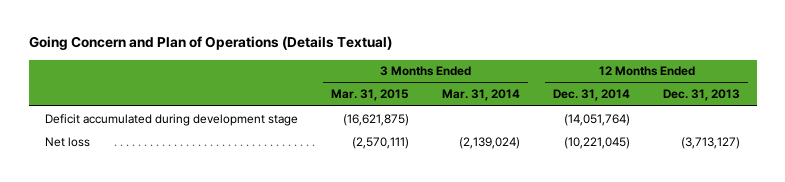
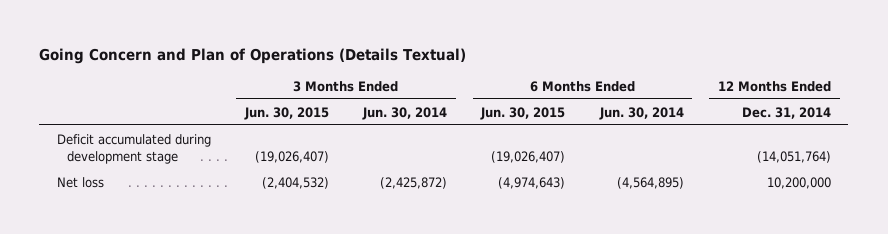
- | 3 Months Ended Mar. 31, 2015 | 3 Months Ended Mar. 31, 2014 | 12 Months Ended Dec. 31, 2014 | 12 Months Ended Dec. 31, 2013
+ | 3 Months Ended Jun. 30, 2015 | 3 Months Ended Jun. 30, 2014 | 6 Months Ended Jun. 30, 2015 | 6 Months Ended Jun. 30, 2014 | 12 Months Ended Dec. 31, 2014
- Net loss | (2,570,111) | (2,139,024) | (10,221,045) | (3,713,127)
+ Net loss | (2,404,532) | (2,425,872) | (4,974,643) | (4,564,895) | 10,200,000

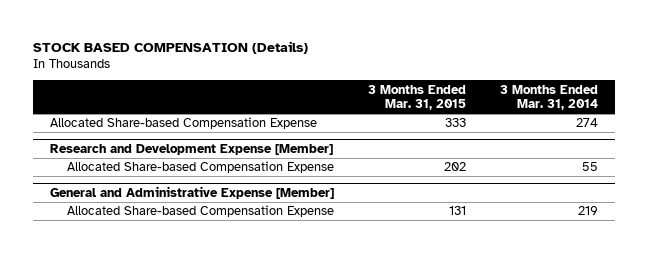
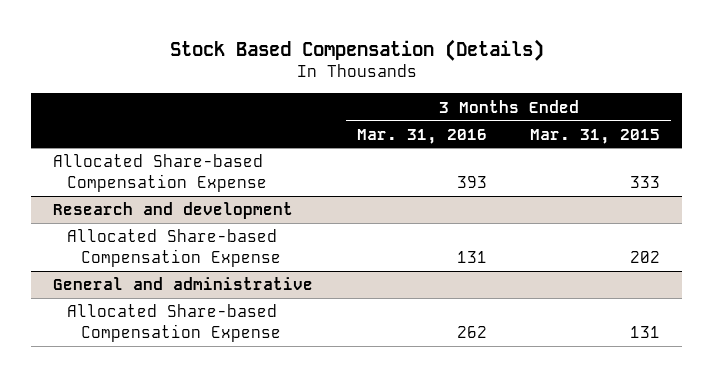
- STOCK BASED COMPENSATION (Details)
+ Stock Based Compensation (Details)
- | 3 Months Ended Mar. 31, 2015 | 3 Months Ended Mar. 31, 2014
+ | 3 Months Ended Mar. 31, 2016 | 3 Months Ended Mar. 31, 2015
- Research and Development Expense [Member]
+ Research and development
- General and Administrative Expense [Member]
+ General and administrative

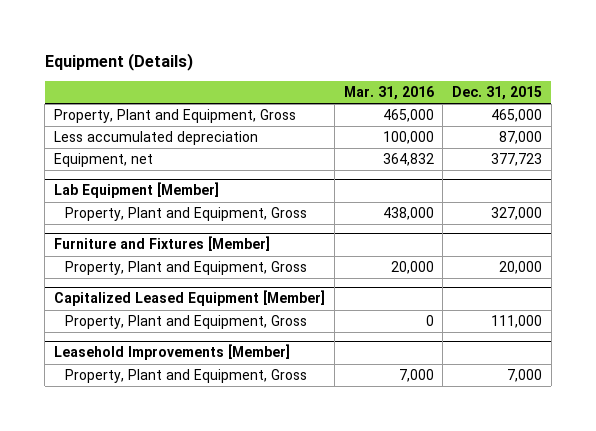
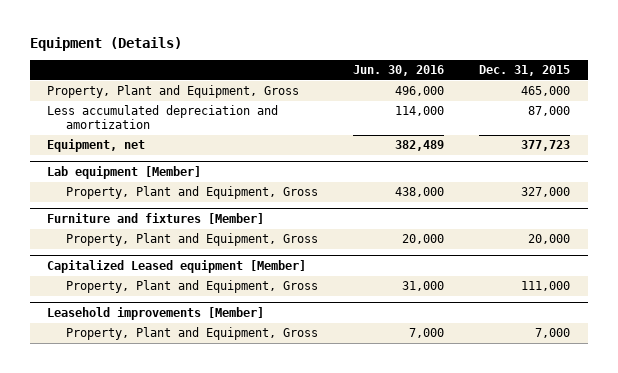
- | Mar. 31, 2016 | Dec. 31, 2015
+ | Jun. 30, 2016 | Dec. 31, 2015
- Less accumulated depreciation | 100,000 | 87,000
+ Less accumulated depreciation and amortization | 114,000 | 87,000
- Lab Equipment [Member]
+ Lab equipment [Member]
- Furniture and Fixtures [Member]
+ Furniture and fixtures [Member]
- Capitalized Leased Equipment [Member]
+ Capitalized Leased equipment [Member]
- Leasehold Improvements [Member]
+ Leasehold improvements [Member]

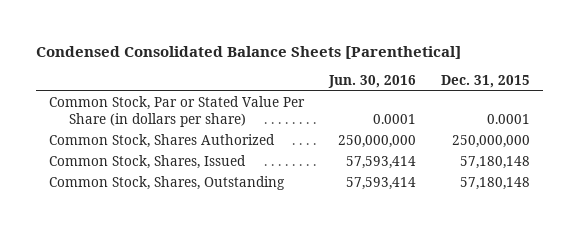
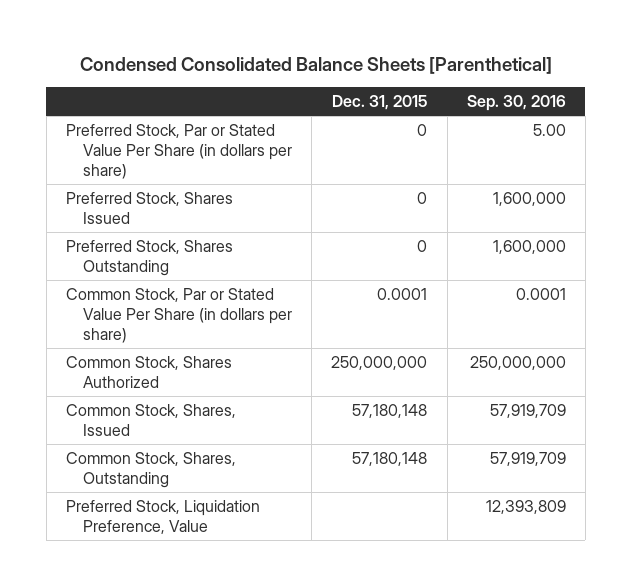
- | Jun. 30, 2016 | Dec. 31, 2015
+ | Dec. 31, 2015 | Sep. 30, 2016
+ Preferred Stock, Par or Stated Value Per Share (in dollars per share) | 0 | 5.00
+ Preferred Stock, Shares Issued | 0 | 1,600,000
+ Preferred Stock, Shares Outstanding | 0 | 1,600,000
+ Preferred Stock, Liquidation Preference, Value | | 12,393,809

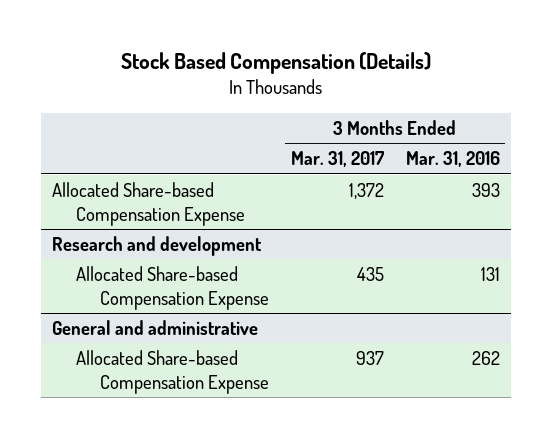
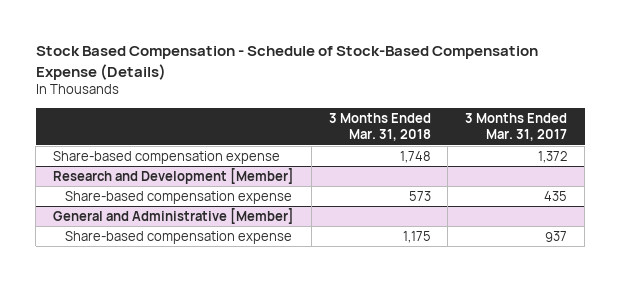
- Stock Based Compensation (Details)
+ Stock Based Compensation - Schedule of Stock-Based Compensation Expense (Details)
- | 3 Months Ended Mar. 31, 2017 | 3 Months Ended Mar. 31, 2016
+ | 3 Months Ended Mar. 31, 2018 | 3 Months Ended Mar. 31, 2017
- Allocated Share-based Compensation Expense | 1,372 | 393
- Research and development
- Allocated Share-based Compensation Expense | 435 | 131
- General and administrative
- Allocated Share-based Compensation Expense | 937 | 262
+ Share-based compensation expense | 1,748 | 1,372
+ Research and Development [Member]
+ Share-based compensation expense | 573 | 435
+ General and Administrative [Member]
+ Share-based compensation expense | 1,175 | 937

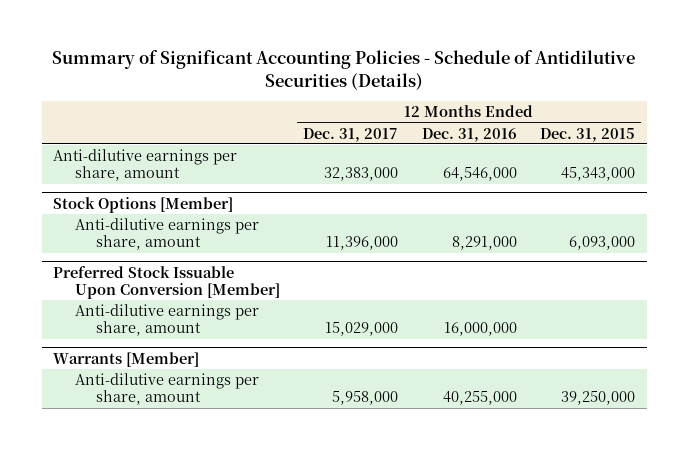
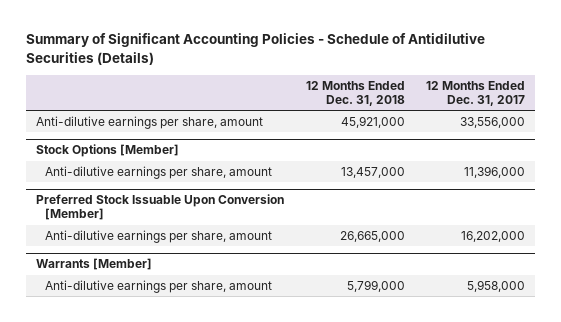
- | 12 Months Ended Dec. 31, 2017 | 12 Months Ended Dec. 31, 2016 | 12 Months Ended Dec. 31, 2015
+ | 12 Months Ended Dec. 31, 2018 | 12 Months Ended Dec. 31, 2017
- Anti-dilutive earnings per share, amount | 32,383,000 | 64,546,000 | 45,343,000
+ Anti-dilutive earnings per share, amount | 45,921,000 | 33,556,000
@ Preferred Stock Issuable Upon Conversion [Member]
- Anti-dilutive earnings per share, amount | 15,029,000 | 16,000,000 |
+ Anti-dilutive earnings per share, amount | 26,665,000 | 16,202,000

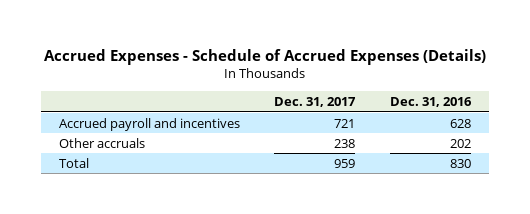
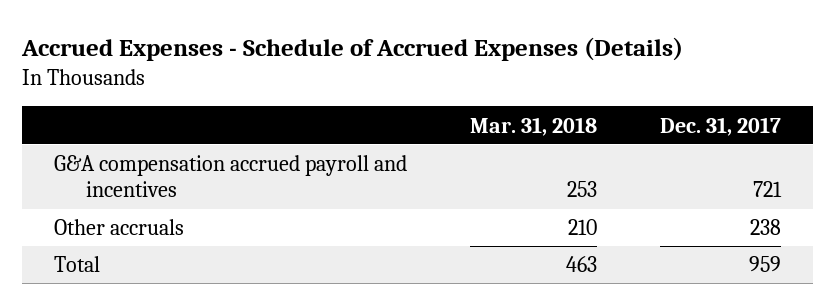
- | Dec. 31, 2017 | Dec. 31, 2016
+ | Mar. 31, 2018 | Dec. 31, 2017
- Accrued payroll and incentives | 721 | 628
+ G&A compensation accrued payroll and incentives | 253 | 721

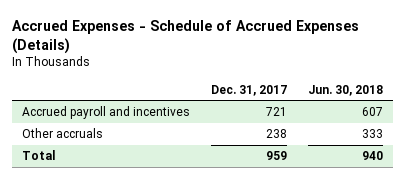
- | Mar. 31, 2018 | Dec. 31, 2017
+ | Dec. 31, 2017 | Jun. 30, 2018
- G&A compensation accrued payroll and incentives | 253 | 721
+ Accrued payroll and incentives | 721 | 607

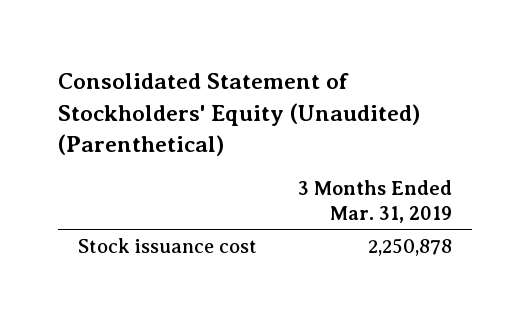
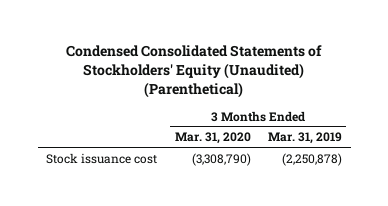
- Consolidated Statement of Stockholders' Equity (Unaudited) (Parenthetical)
+ Condensed Consolidated Statements of Stockholders' Equity (Unaudited) (Parenthetical)
- | 3 Months Ended Mar. 31, 2019
+ | 3 Months Ended Mar. 31, 2020 | 3 Months Ended Mar. 31, 2019
- Stock issuance cost | 2,250,878
+ Stock issuance cost | (3,308,790) | (2,250,878)

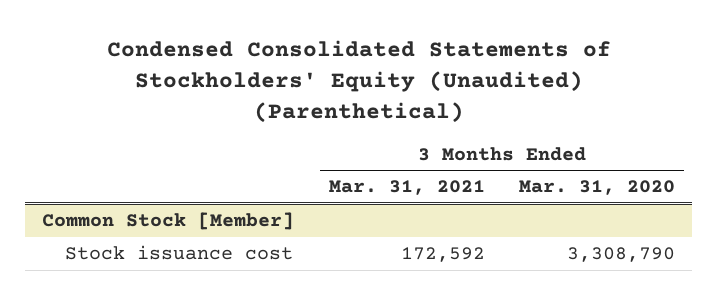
- | 3 Months Ended Mar. 31, 2020 | 3 Months Ended Mar. 31, 2019
+ | 3 Months Ended Mar. 31, 2021 | 3 Months Ended Mar. 31, 2020
- Stock issuance cost | (3,308,790) | (2,250,878)
+ Common Stock [Member]
+ Stock issuance cost | 172,592 | 3,308,790

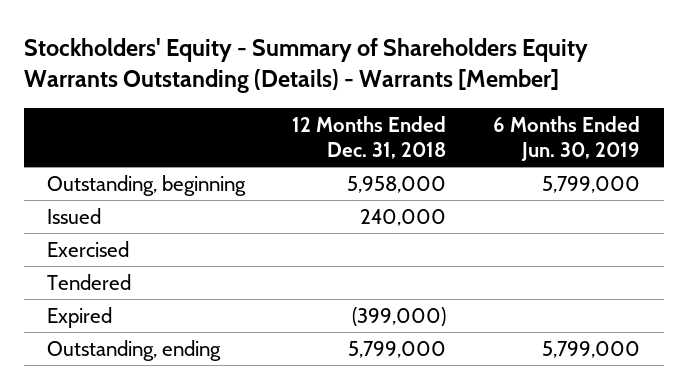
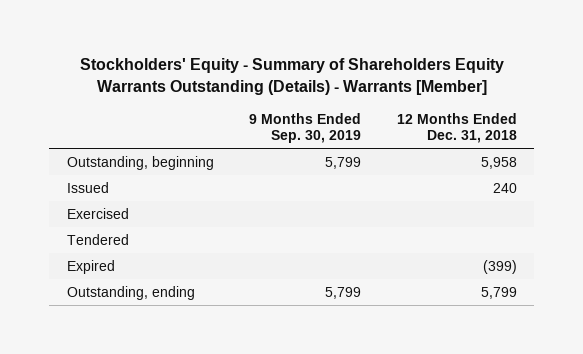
- | 12 Months Ended Dec. 31, 2018 | 6 Months Ended Jun. 30, 2019
+ | 9 Months Ended Sep. 30, 2019 | 12 Months Ended Dec. 31, 2018
- Outstanding, beginning | 5,958,000 | 5,799,000
- Issued | 240,000 |
+ Outstanding, beginning | 5,799 | 5,958
+ Issued | | 240
- Expired | (399,000) |
- Outstanding, ending | 5,799,000 | 5,799,000
+ Expired | | (399)
+ Outstanding, ending | 5,799 | 5,799

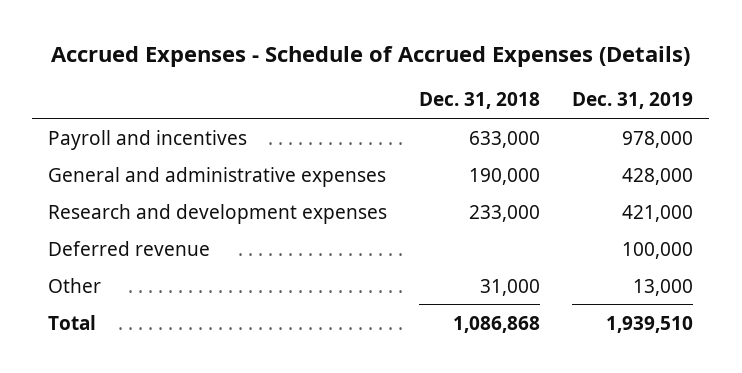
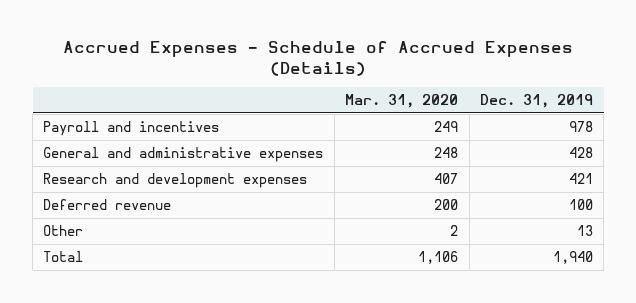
- | Dec. 31, 2018 | Dec. 31, 2019
+ | Mar. 31, 2020 | Dec. 31, 2019
- Payroll and incentives | 633,000 | 978,000
- General and administrative expenses | 190,000 | 428,000
- Research and development expenses | 233,000 | 421,000
- Deferred revenue | | 100,000
- Other | 31,000 | 13,000
- Total | 1,086,868 | 1,939,510
+ Payroll and incentives | 249 | 978
+ General and administrative expenses | 248 | 428
+ Research and development expenses | 407 | 421
+ Deferred revenue | 200 | 100
+ Other | 2 | 13
+ Total | 1,106 | 1,940

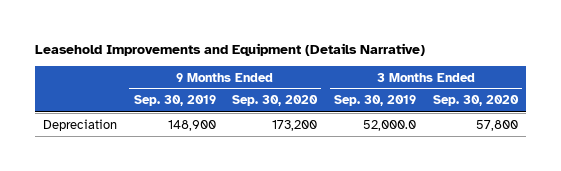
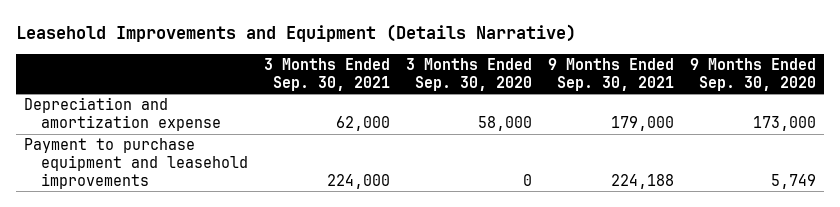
- | 9 Months Ended Sep. 30, 2019 | 9 Months Ended Sep. 30, 2020 | 3 Months Ended Sep. 30, 2019 | 3 Months Ended Sep. 30, 2020
+ | 3 Months Ended Sep. 30, 2021 | 3 Months Ended Sep. 30, 2020 | 9 Months Ended Sep. 30, 2021 | 9 Months Ended Sep. 30, 2020
- Depreciation | 148,900 | 173,200 | 52,000.0 | 57,800
+ Depreciation and amortization expense | 62,000 | 58,000 | 179,000 | 173,000
+ Payment to purchase equipment and leasehold improvements | 224,000 | 0 | 224,188 | 5,749

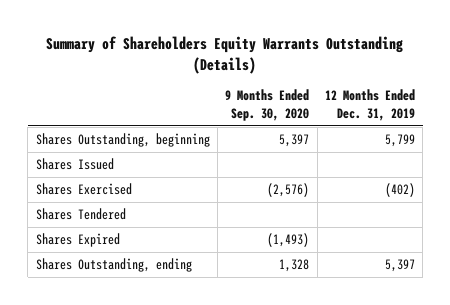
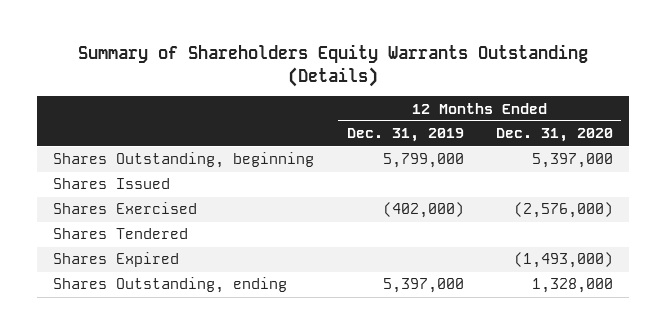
- | 9 Months Ended Sep. 30, 2020 | 12 Months Ended Dec. 31, 2019
+ | 12 Months Ended Dec. 31, 2019 | 12 Months Ended Dec. 31, 2020
- Shares Outstanding, beginning | 5,397 | 5,799
+ Shares Outstanding, beginning | 5,799,000 | 5,397,000
- Shares Exercised | (2,576) | (402)
+ Shares Exercised | (402,000) | (2,576,000)
- Shares Outstanding, ending | 1,328 | 5,397
+ Shares Outstanding, ending | 5,397,000 | 1,328,000

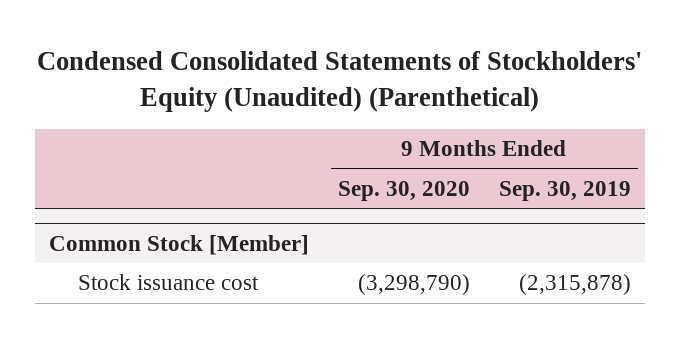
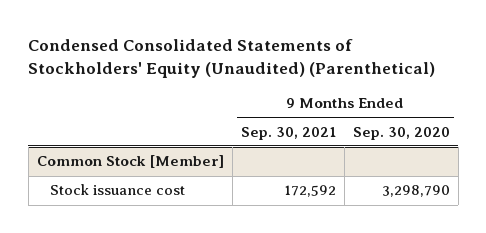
- | 9 Months Ended Sep. 30, 2020 | 9 Months Ended Sep. 30, 2019
+ | 9 Months Ended Sep. 30, 2021 | 9 Months Ended Sep. 30, 2020
@ Common Stock [Member]
- Stock issuance cost | (3,298,790) | (2,315,878)
+ Stock issuance cost | 172,592 | 3,298,790

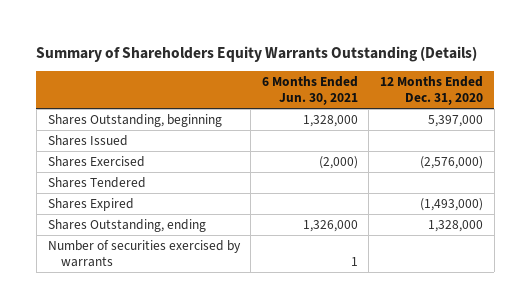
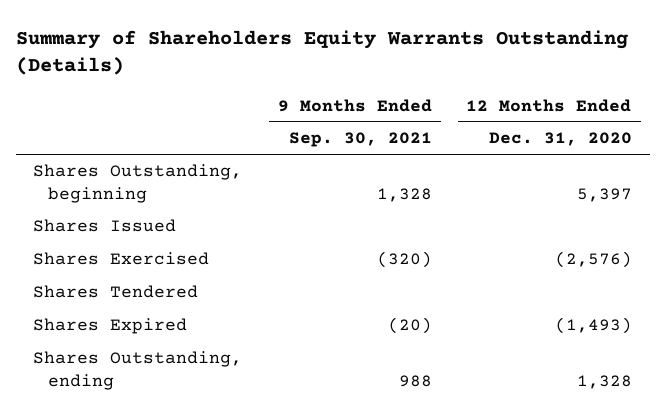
- | 6 Months Ended Jun. 30, 2021 | 12 Months Ended Dec. 31, 2020
+ | 9 Months Ended Sep. 30, 2021 | 12 Months Ended Dec. 31, 2020
- Shares Outstanding, beginning | 1,328,000 | 5,397,000
+ Shares Outstanding, beginning | 1,328 | 5,397
- Shares Exercised | (2,000) | (2,576,000)
+ Shares Exercised | (320) | (2,576)
- Shares Expired | | (1,493,000)
- Shares Outstanding, ending | 1,326,000 | 1,328,000
- Number of securities exercised by warrants | 1 |
+ Shares Expired | (20) | (1,493)
+ Shares Outstanding, ending | 988 | 1,328

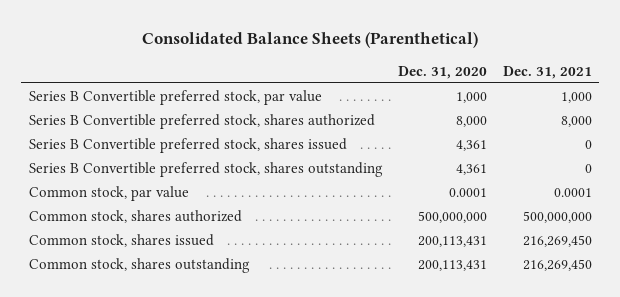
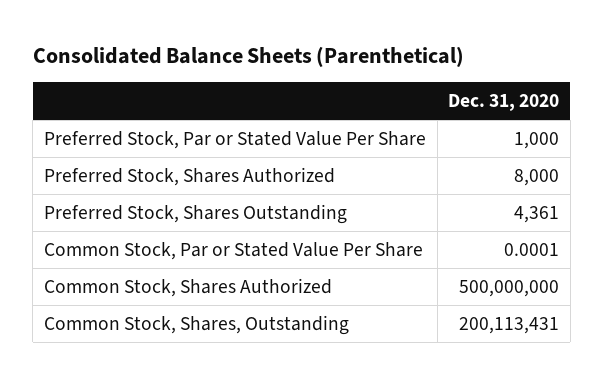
- | Dec. 31, 2020 | Dec. 31, 2021
+ | Dec. 31, 2020
- Series B Convertible preferred stock, par value | 1,000 | 1,000
- Series B Convertible preferred stock, shares authorized | 8,000 | 8,000
- Series B Convertible preferred stock, shares issued | 4,361 | 0
- Series B Convertible preferred stock, shares outstanding | 4,361 | 0
- Common stock, par value | 0.0001 | 0.0001
- Common stock, shares authorized | 500,000,000 | 500,000,000
- Common stock, shares issued | 200,113,431 | 216,269,450
- Common stock, shares outstanding | 200,113,431 | 216,269,450
+ Preferred Stock, Par or Stated Value Per Share | 1,000
+ Preferred Stock, Shares Authorized | 8,000
+ Preferred Stock, Shares Outstanding | 4,361
+ Common Stock, Par or Stated Value Per Share | 0.0001
+ Common Stock, Shares Authorized | 500,000,000
+ Common Stock, Shares, Outstanding | 200,113,431

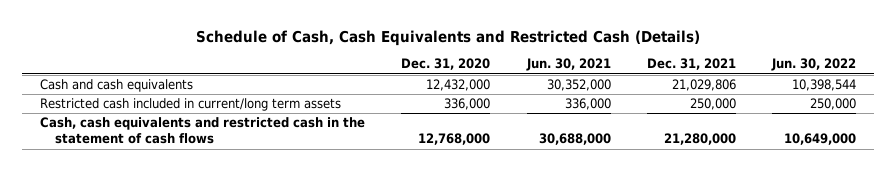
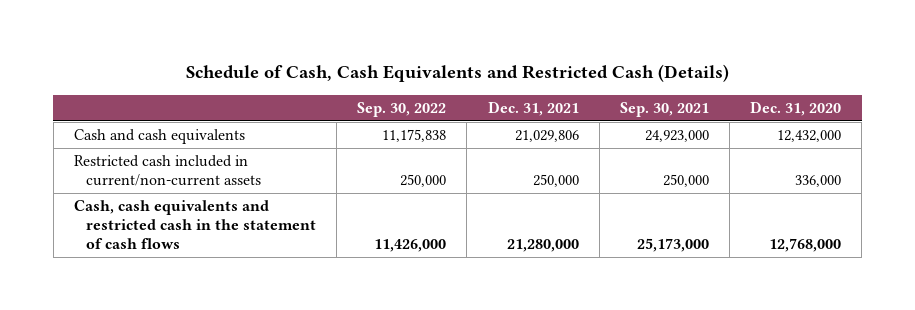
- | Dec. 31, 2020 | Jun. 30, 2021 | Dec. 31, 2021 | Jun. 30, 2022
+ | Sep. 30, 2022 | Dec. 31, 2021 | Sep. 30, 2021 | Dec. 31, 2020
- Restricted cash included in current/long term assets | 336,000 | 336,000 | 250,000 | 250,000
+ Restricted cash included in current/non-current assets | 250,000 | 250,000 | 250,000 | 336,000

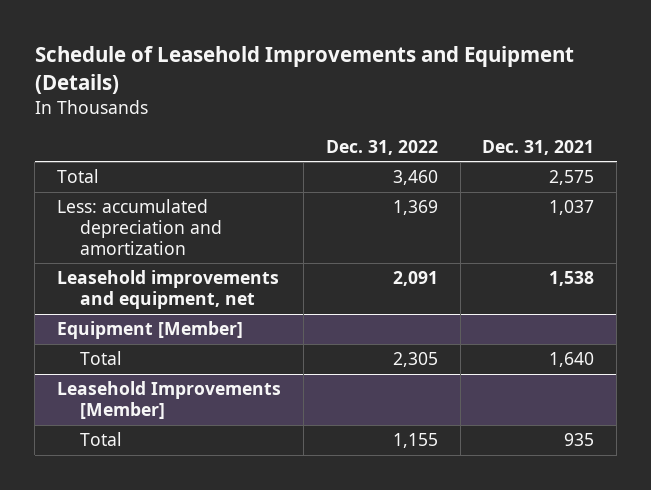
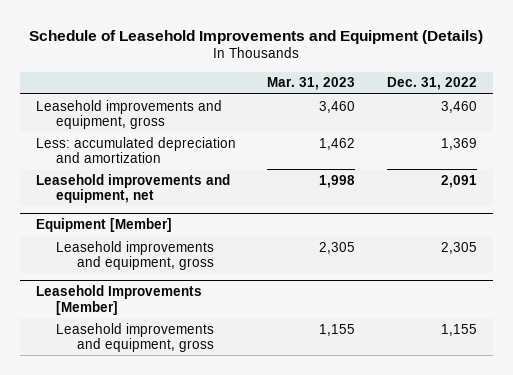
- | Dec. 31, 2022 | Dec. 31, 2021
+ | Mar. 31, 2023 | Dec. 31, 2022
- Total | 3,460 | 2,575
+ Leasehold improvements and equipment, gross | 3,460 | 3,460
@ Equipment [Member]
- Total | 2,305 | 1,640
+ Leasehold improvements and equipment, gross | 2,305 | 2,305
@ Leasehold Improvements [Member]
- Total | 1,155 | 935
+ Leasehold improvements and equipment, gross | 1,155 | 1,155

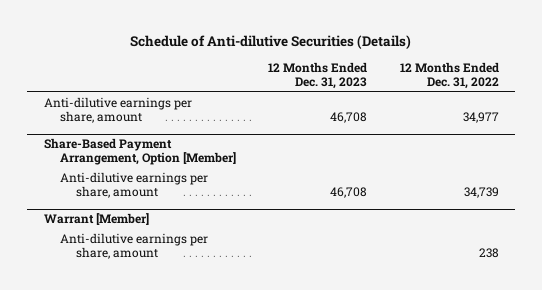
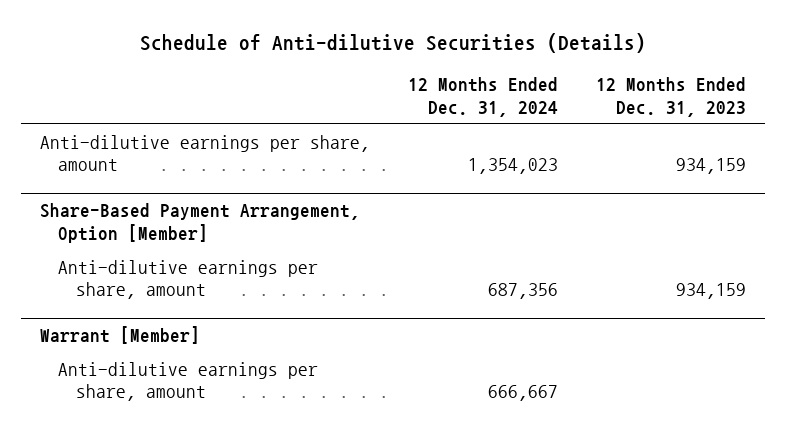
- | 12 Months Ended Dec. 31, 2023 | 12 Months Ended Dec. 31, 2022
+ | 12 Months Ended Dec. 31, 2024 | 12 Months Ended Dec. 31, 2023
- Anti-dilutive earnings per share, amount | 46,708 | 34,977
+ Anti-dilutive earnings per share, amount | 1,354,023 | 934,159
@ Share-Based Payment Arrangement, Option [Member]
- Anti-dilutive earnings per share, amount | 46,708 | 34,739
+ Anti-dilutive earnings per share, amount | 687,356 | 934,159

